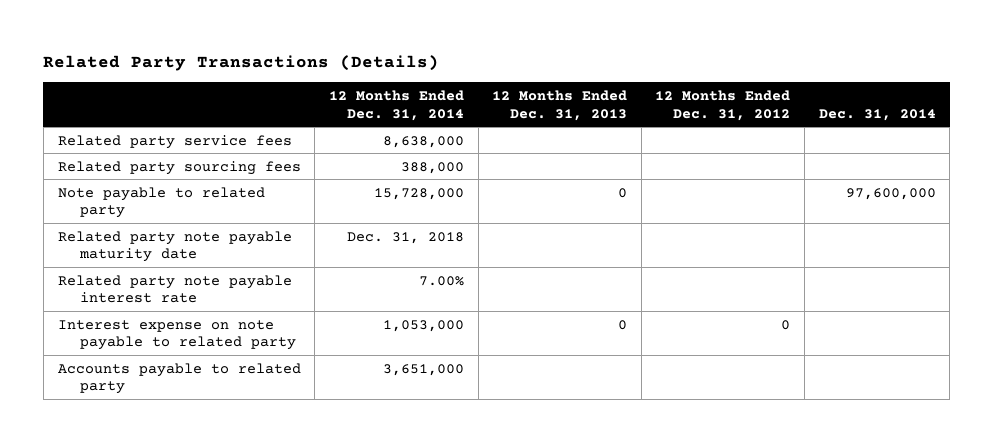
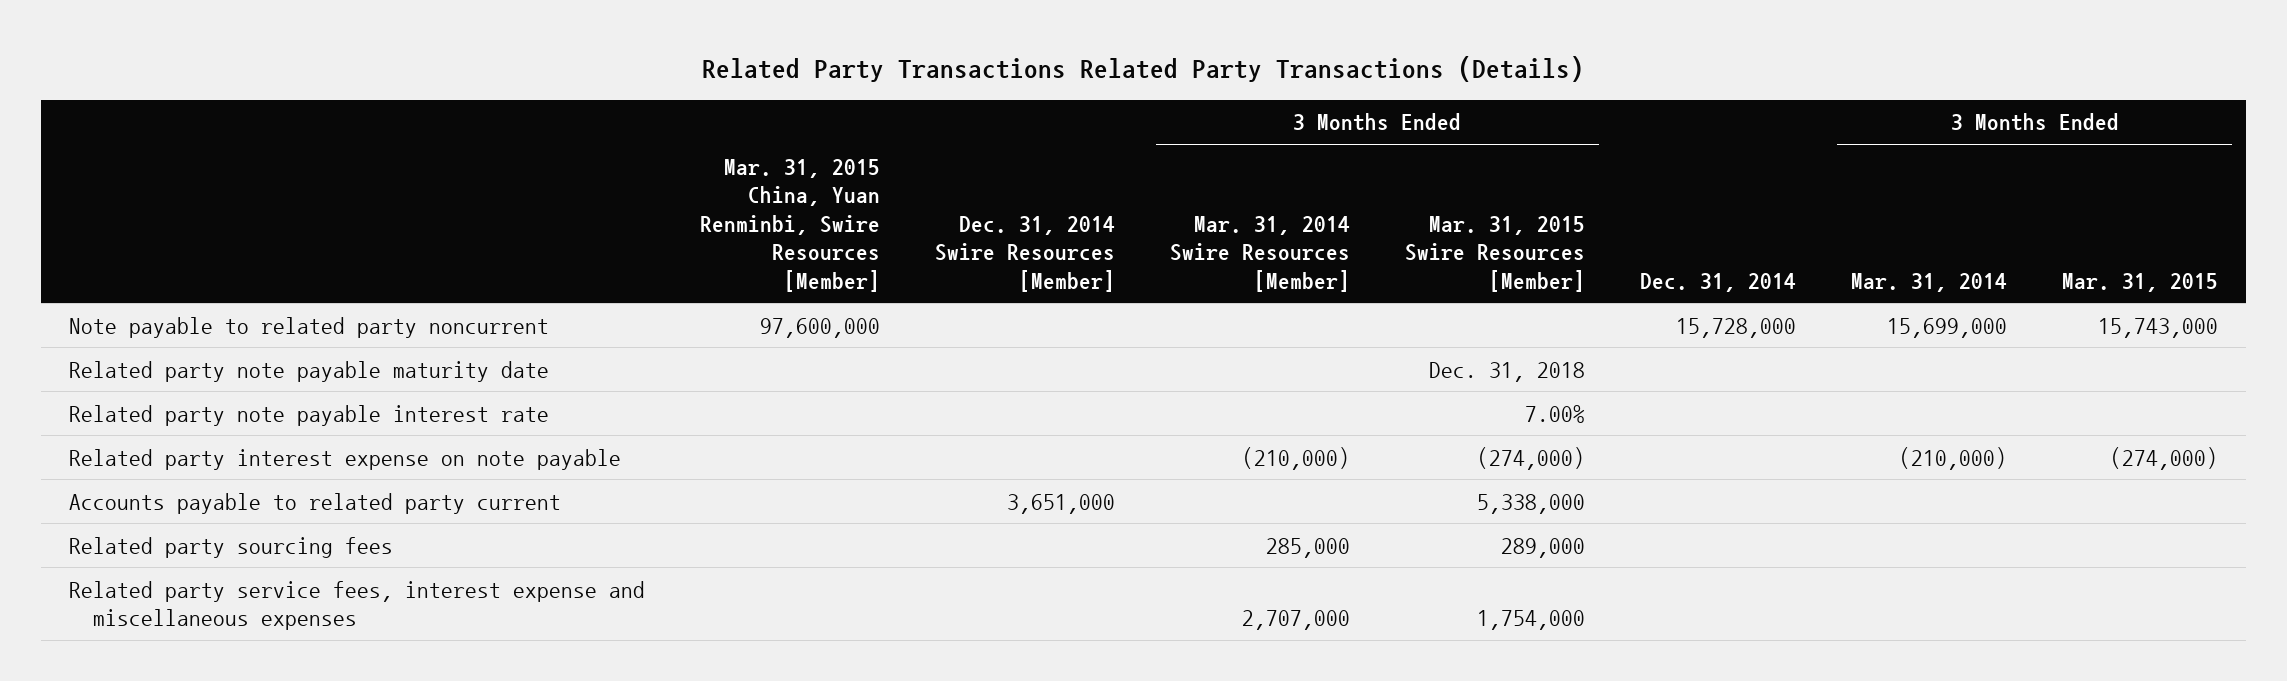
- Related Party Transactions (Details)
+ Related Party Transactions Related Party Transactions (Details)
- | 12 Months Ended Dec. 31, 2014 | 12 Months Ended Dec. 31, 2013 | 12 Months Ended Dec. 31, 2012 | Dec. 31, 2014
+ | Mar. 31, 2015 China, Yuan Renminbi, Swire Resources [Member] | Dec. 31, 2014 Swire Resources [Member] | 3 Months Ended Mar. 31, 2014 Swire Resources [Member] | 3 Months Ended Mar. 31, 2015 Swire Resources [Member] | Dec. 31, 2014 | 3 Months Ended Mar. 31, 2014 | 3 Months Ended Mar. 31, 2015
- Related party service fees | 8,638,000 | | |
- Note payable to related party | 15,728,000 | 0 | | 97,600,000
+ Note payable to related party noncurrent | 97,600,000 | | | | 15,728,000 | 15,699,000 | 15,743,000
- Interest expense on note payable to related party | 1,053,000 | 0 | 0 |
- Accounts payable to related party | 3,651,000 | | |
+ Related party interest expense on note payable | | | (210,000) | (274,000) | | (210,000) | (274,000)
+ Accounts payable to related party current | | 3,651,000 | | 5,338,000 | | |
moved down: Related party sourcing fees | | | 285,000 | 289,000 | | |
+ Related party service fees, interest expense and miscellaneous expenses | | | 2,707,000 | 1,754,000 | | |

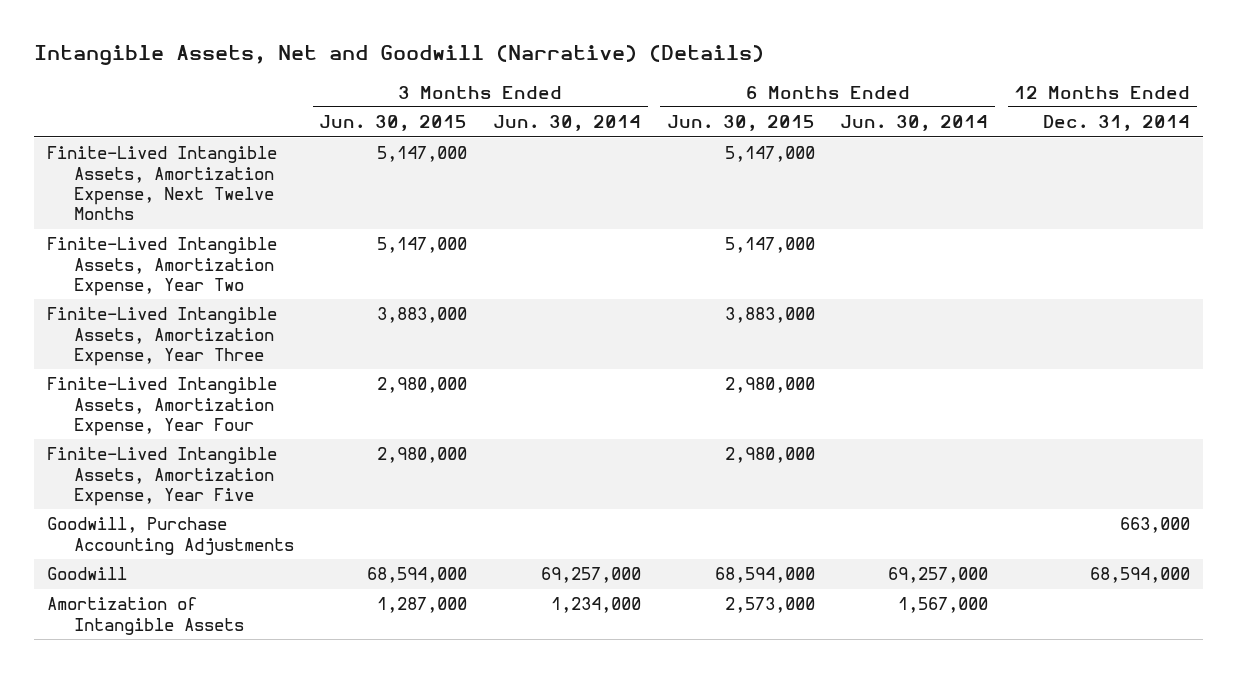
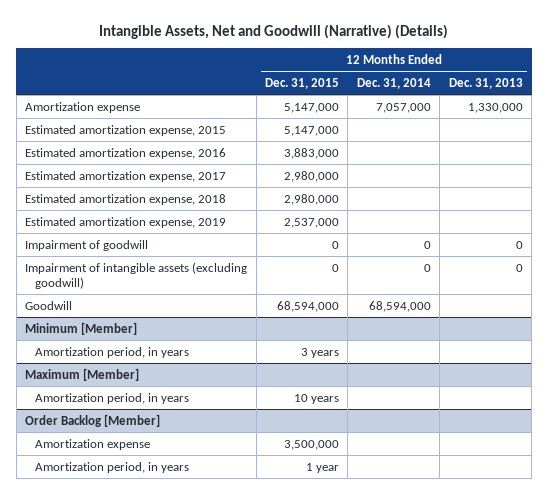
- | 3 Months Ended Jun. 30, 2015 | 3 Months Ended Jun. 30, 2014 | 6 Months Ended Jun. 30, 2015 | 6 Months Ended Jun. 30, 2014 | 12 Months Ended Dec. 31, 2014
+ | 12 Months Ended Dec. 31, 2015 | 12 Months Ended Dec. 31, 2014 | 12 Months Ended Dec. 31, 2013
- Finite-Lived Intangible Assets, Amortization Expense, Next Twelve Months | 5,147,000 | | 5,147,000 | |
- Finite-Lived Intangible Assets, Amortization Expense, Year Two | 5,147,000 | | 5,147,000 | |
- Finite-Lived Intangible Assets, Amortization Expense, Year Three | 3,883,000 | | 3,883,000 | |
- Finite-Lived Intangible Assets, Amortization Expense, Year Four | 2,980,000 | | 2,980,000 | |
- Finite-Lived Intangible Assets, Amortization Expense, Year Five | 2,980,000 | | 2,980,000 | |
- Goodwill, Purchase Accounting Adjustments | | | | | 663,000
+ Amortization expense | 5,147,000 | 7,057,000 | 1,330,000
+ Estimated amortization expense, 2015 | 5,147,000 | |
+ Estimated amortization expense, 2016 | 3,883,000 | |
+ Estimated amortization expense, 2017 | 2,980,000 | |
+ Estimated amortization expense, 2018 | 2,980,000 | |
+ Estimated amortization expense, 2019 | 2,537,000 | |
+ Impairment of goodwill | 0 | 0 | 0
+ Impairment of intangible assets (excluding goodwill) | 0 | 0 | 0
- Amortization of Intangible Assets | 1,287,000 | 1,234,000 | 2,573,000 | 1,567,000 |
+ Minimum [Member]
+ Amortization period, in years | 3 years | |
+ Maximum [Member]
+ Amortization period, in years | 10 years | |
+ Order Backlog [Member]
+ Amortization expense | 3,500,000 | |
+ Amortization period, in years | 1 year | |

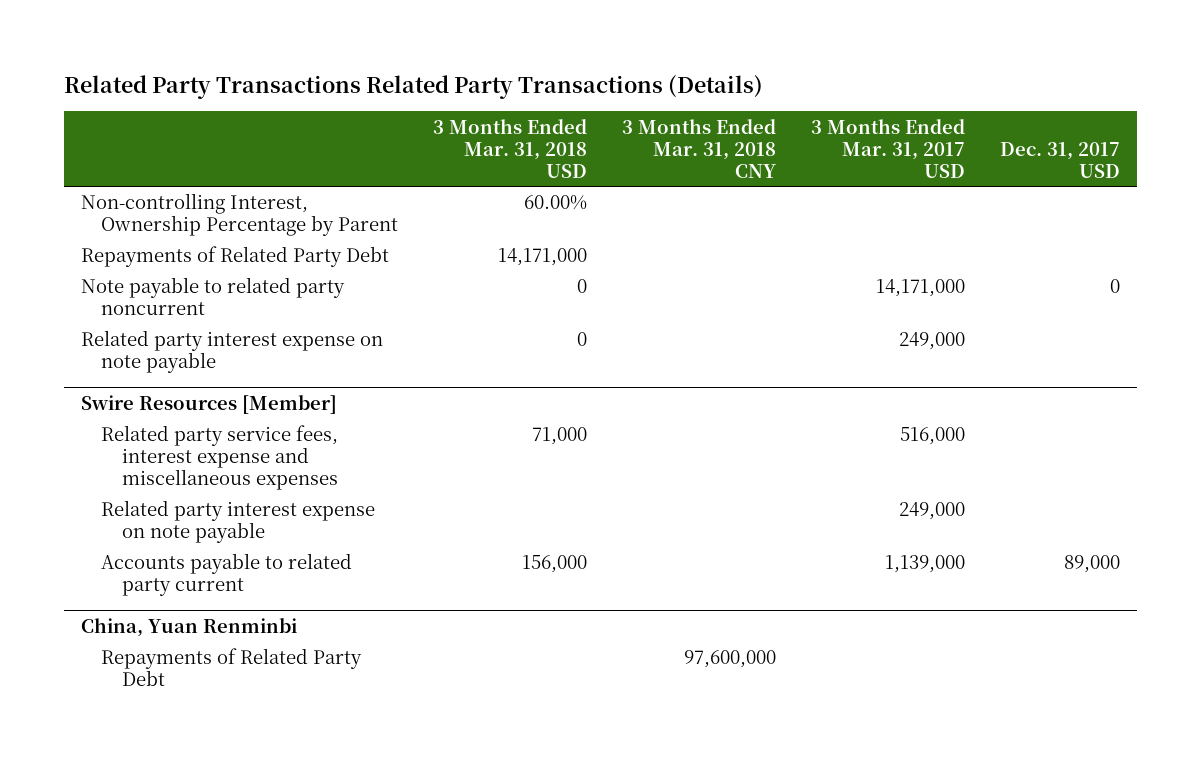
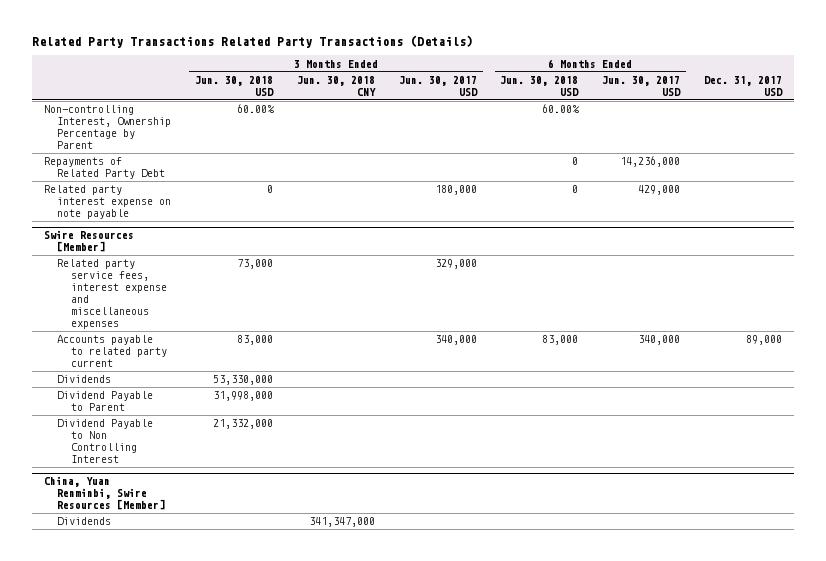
- | 3 Months Ended Mar. 31, 2018 USD | 3 Months Ended Mar. 31, 2018 CNY | 3 Months Ended Mar. 31, 2017 USD | Dec. 31, 2017 USD
+ | 3 Months Ended Jun. 30, 2018 USD | 3 Months Ended Jun. 30, 2018 CNY | 3 Months Ended Jun. 30, 2017 USD | 6 Months Ended Jun. 30, 2018 USD | 6 Months Ended Jun. 30, 2017 USD | Dec. 31, 2017 USD
- Note payable to related party noncurrent | 0 | | 14,171,000 | 0
@ Swire Resources [Member]
- Related party interest expense on note payable | | | 249,000 |
- China, Yuan Renminbi
- Repayments of Related Party Debt | | 97,600,000 | |
@ Swire Resources [Member]
+ Dividends | 53,330,000 | | | | |
+ Dividend Payable to Parent | 31,998,000 | | | | |
+ Dividend Payable to Non Controlling Interest | 21,332,000 | | | | |
+ China, Yuan Renminbi, Swire Resources [Member]
+ Dividends | | 341,347,000 | | | |

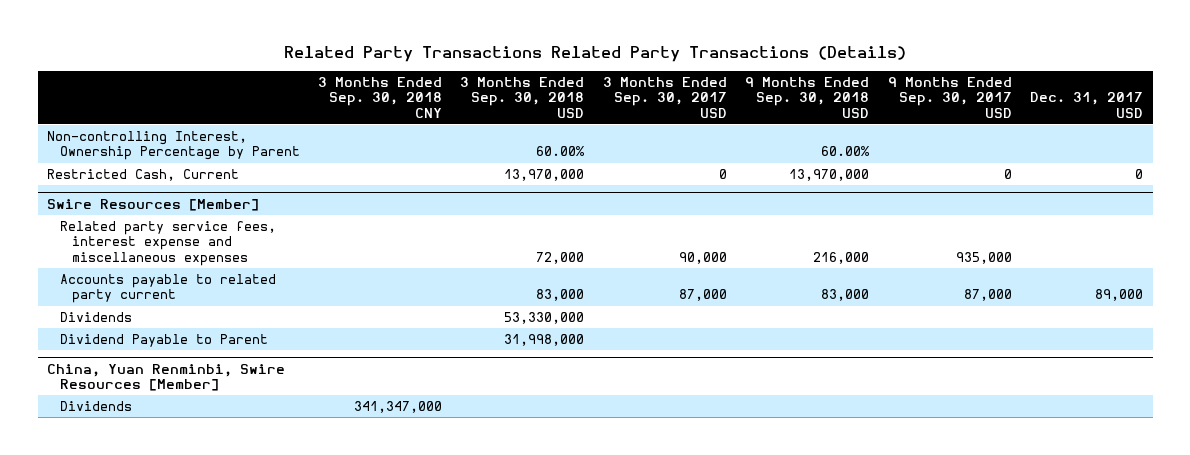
- | 3 Months Ended Jun. 30, 2018 USD | 3 Months Ended Jun. 30, 2018 CNY | 3 Months Ended Jun. 30, 2017 USD | 6 Months Ended Jun. 30, 2018 USD | 6 Months Ended Jun. 30, 2017 USD | Dec. 31, 2017 USD
+ | 3 Months Ended Sep. 30, 2018 CNY | 3 Months Ended Sep. 30, 2018 USD | 3 Months Ended Sep. 30, 2017 USD | 9 Months Ended Sep. 30, 2018 USD | 9 Months Ended Sep. 30, 2017 USD | Dec. 31, 2017 USD
- Repayments of Related Party Debt | | | | 0 | 14,236,000 |
- Related party interest expense on note payable | 0 | | 180,000 | 0 | 429,000 |
+ Restricted Cash, Current | | 13,970,000 | 0 | 13,970,000 | 0 | 0
@ Swire Resources [Member]
- Dividend Payable to Non Controlling Interest | 21,332,000 | | | | |

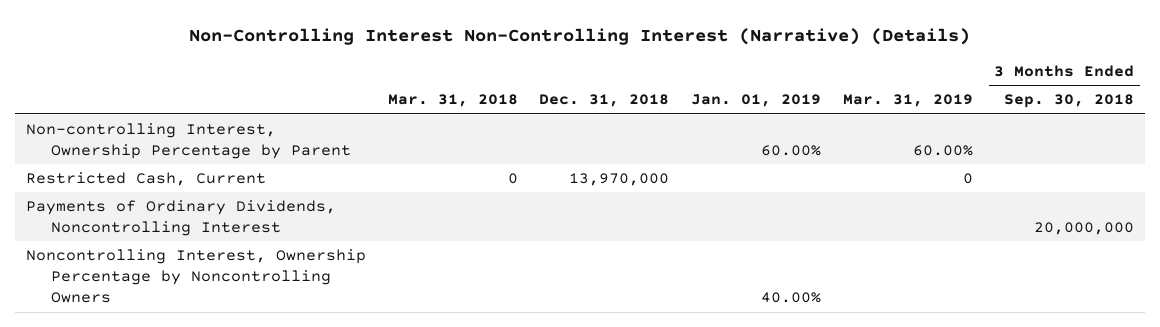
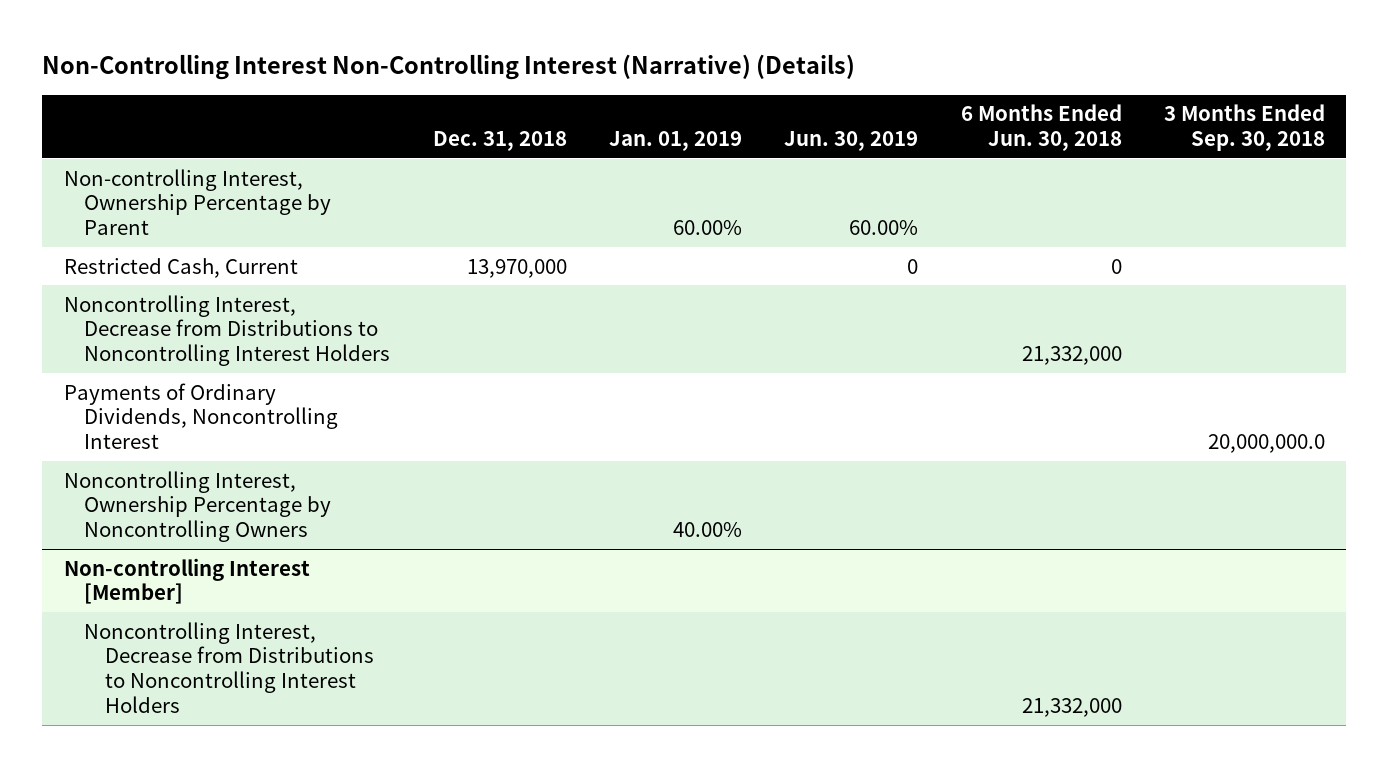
- | Mar. 31, 2018 | Dec. 31, 2018 | Jan. 01, 2019 | Mar. 31, 2019 | 3 Months Ended Sep. 30, 2018
+ | Dec. 31, 2018 | Jan. 01, 2019 | Jun. 30, 2019 | 6 Months Ended Jun. 30, 2018 | 3 Months Ended Sep. 30, 2018
- Payments of Ordinary Dividends, Noncontrolling Interest | | | | | 20,000,000
+ Noncontrolling Interest, Decrease from Distributions to Noncontrolling Interest Holders | | | | 21,332,000 |
+ Payments of Ordinary Dividends, Noncontrolling Interest | | | | | 20,000,000.0
+ Non-controlling Interest [Member]
+ Noncontrolling Interest, Decrease from Distributions to Noncontrolling Interest Holders | | | | 21,332,000 |

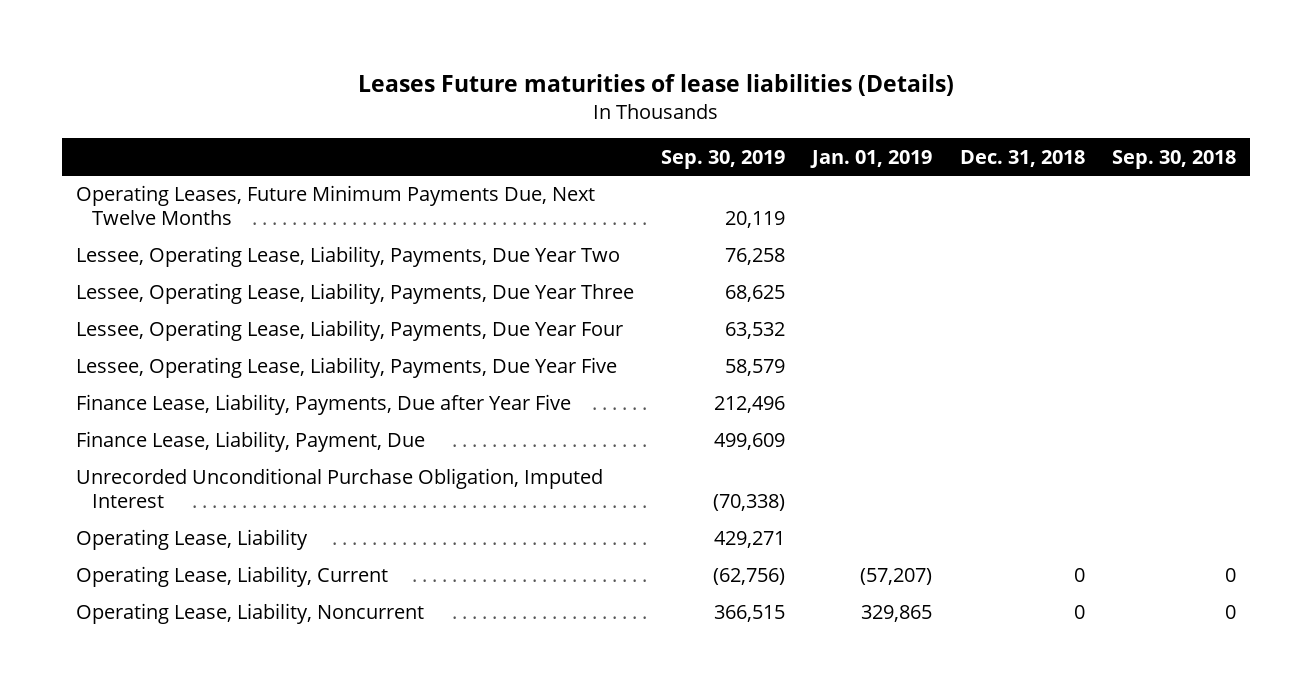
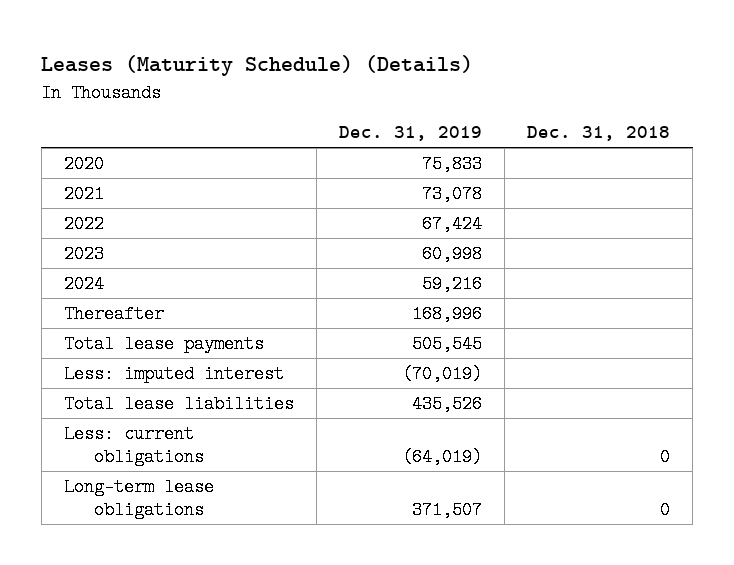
- Leases Future maturities of lease liabilities (Details)
+ Leases (Maturity Schedule) (Details)
- | Sep. 30, 2019 | Jan. 01, 2019 | Dec. 31, 2018 | Sep. 30, 2018
+ | Dec. 31, 2019 | Dec. 31, 2018
- Operating Leases, Future Minimum Payments Due, Next Twelve Months | 20,119 | | |
- Lessee, Operating Lease, Liability, Payments, Due Year Two | 76,258 | | |
- Lessee, Operating Lease, Liability, Payments, Due Year Three | 68,625 | | |
- Lessee, Operating Lease, Liability, Payments, Due Year Four | 63,532 | | |
- Lessee, Operating Lease, Liability, Payments, Due Year Five | 58,579 | | |
- Finance Lease, Liability, Payments, Due after Year Five | 212,496 | | |
- Finance Lease, Liability, Payment, Due | 499,609 | | |
- Unrecorded Unconditional Purchase Obligation, Imputed Interest | (70,338) | | |
- Operating Lease, Liability | 429,271 | | |
- Operating Lease, Liability, Current | (62,756) | (57,207) | 0 | 0
- Operating Lease, Liability, Noncurrent | 366,515 | 329,865 | 0 | 0
+ 2020 | 75,833 |
+ 2021 | 73,078 |
+ 2022 | 67,424 |
+ 2023 | 60,998 |
+ 2024 | 59,216 |
+ Thereafter | 168,996 |
+ Total lease payments | 505,545 |
+ Less: imputed interest | (70,019) |
+ Total lease liabilities | 435,526 |
+ Less: current obligations | (64,019) | 0
+ Long-term lease obligations | 371,507 | 0

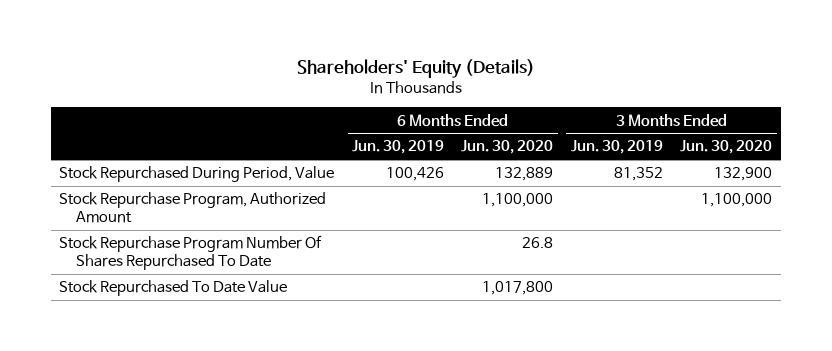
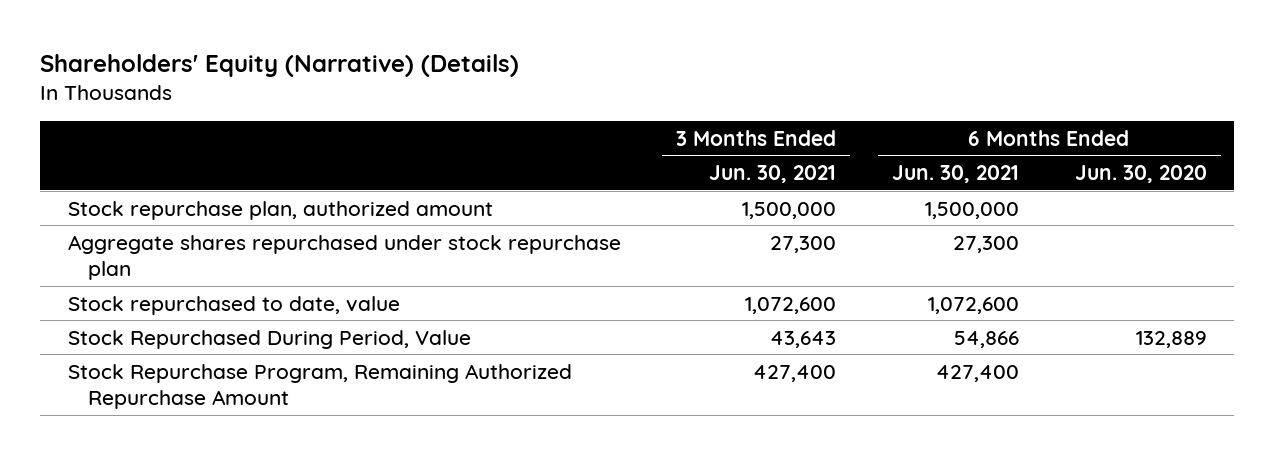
- Shareholders' Equity (Details)
+ Shareholders' Equity (Narrative) (Details)
- | 6 Months Ended Jun. 30, 2019 | 6 Months Ended Jun. 30, 2020 | 3 Months Ended Jun. 30, 2019 | 3 Months Ended Jun. 30, 2020
+ | 3 Months Ended Jun. 30, 2021 | 6 Months Ended Jun. 30, 2021 | 6 Months Ended Jun. 30, 2020
+ Stock repurchase plan, authorized amount | 1,500,000 | 1,500,000 |
+ Aggregate shares repurchased under stock repurchase plan | 27,300 | 27,300 |
+ Stock repurchased to date, value | 1,072,600 | 1,072,600 |
- Stock Repurchase Program, Authorized Amount | | 1,100,000 | | 1,100,000
- Stock Repurchase Program Number Of Shares Repurchased To Date | | 26.8 | |
- Stock Repurchased To Date Value | | 1,017,800 | |
+ Stock Repurchase Program, Remaining Authorized Repurchase Amount | 427,400 | 427,400 |

